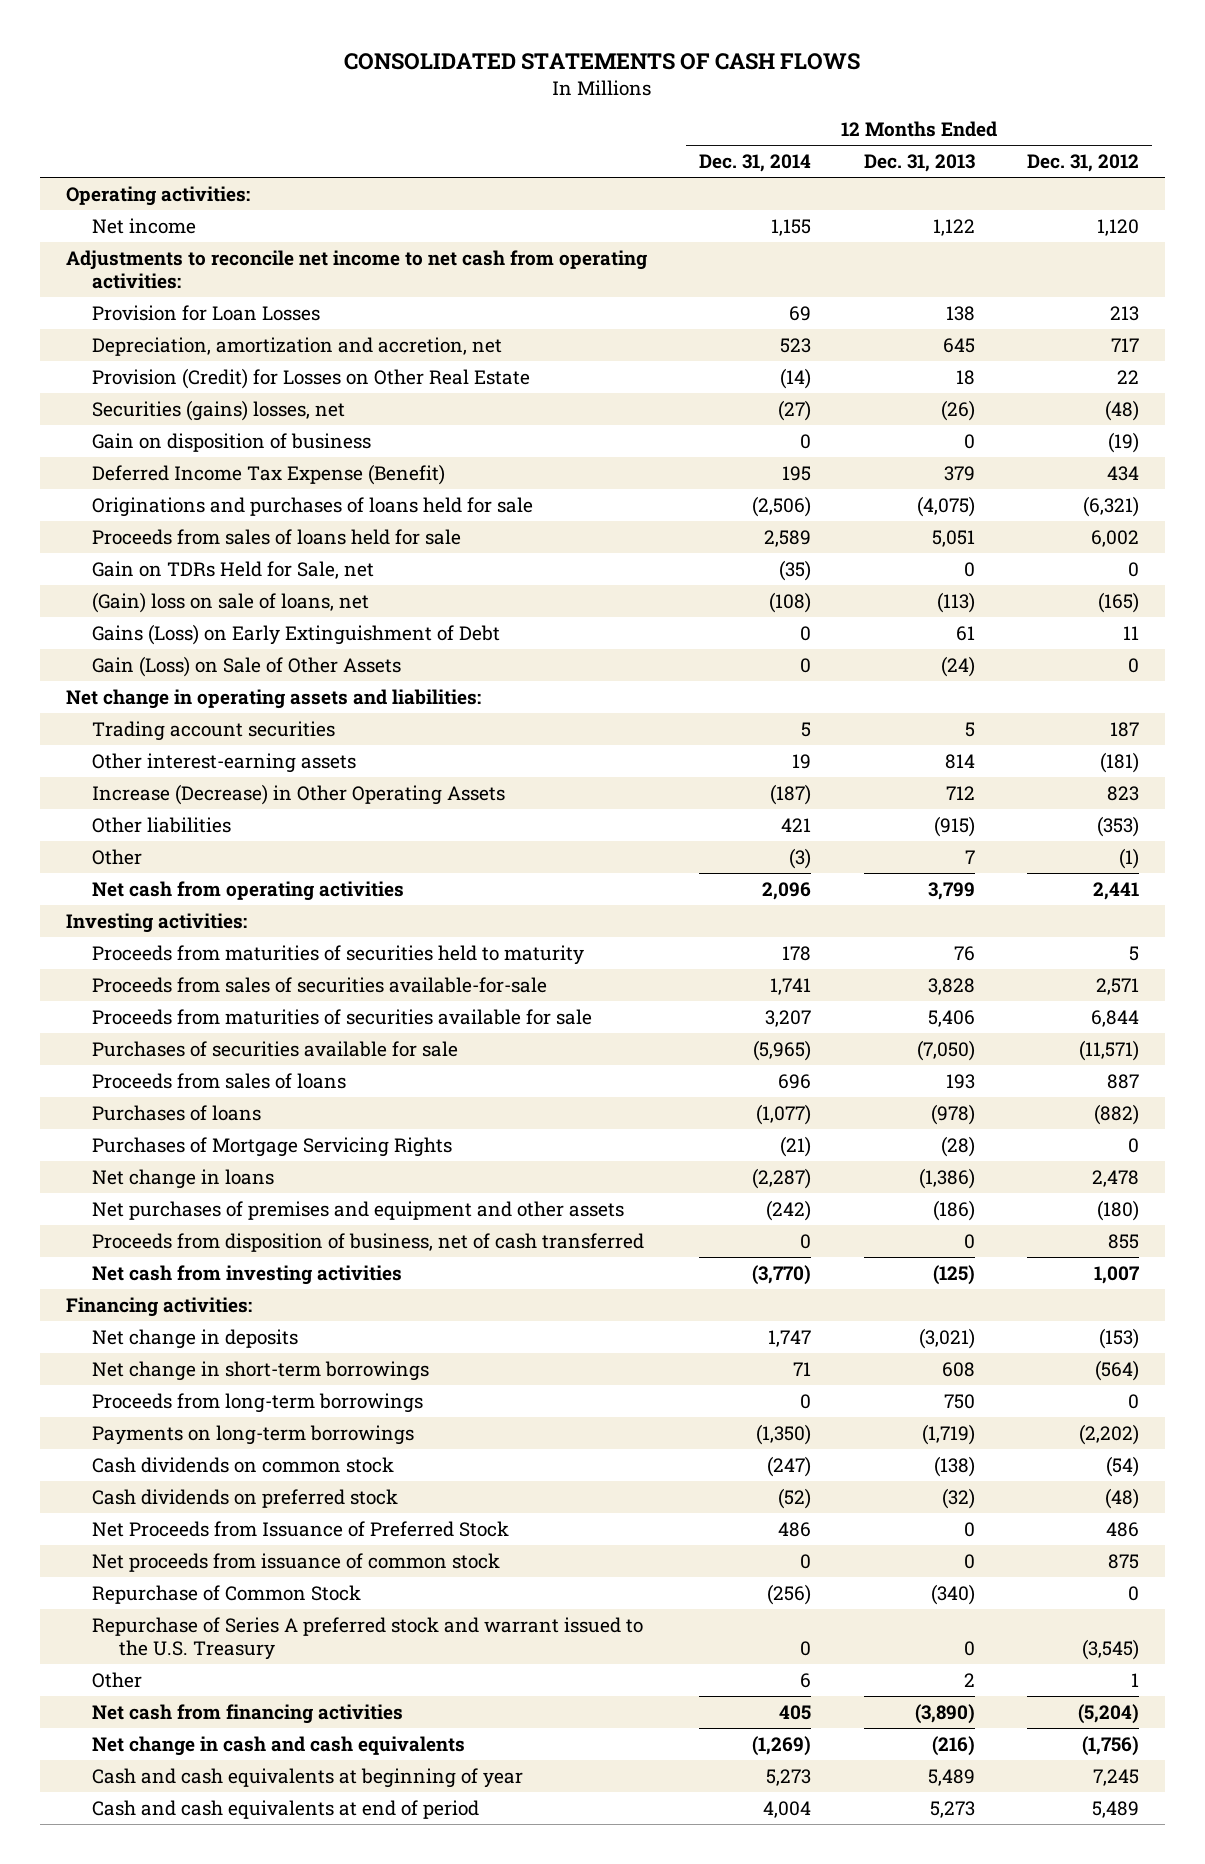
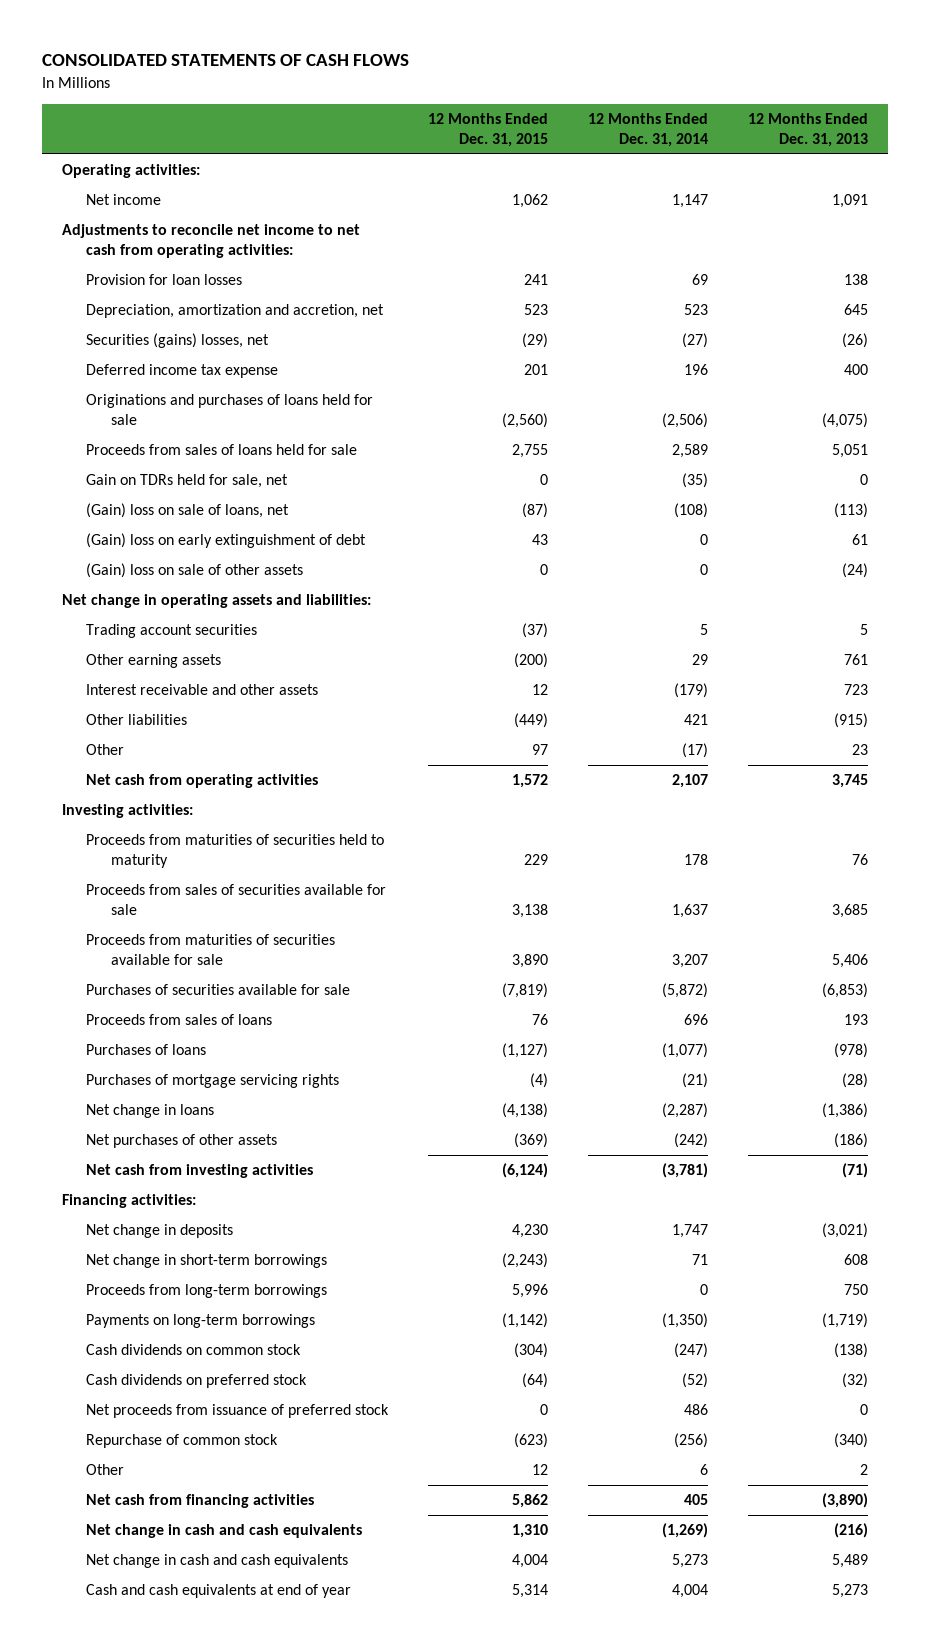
- | 12 Months Ended Dec. 31, 2014 | 12 Months Ended Dec. 31, 2013 | 12 Months Ended Dec. 31, 2012
+ | 12 Months Ended Dec. 31, 2015 | 12 Months Ended Dec. 31, 2014 | 12 Months Ended Dec. 31, 2013
- Net income | 1,155 | 1,122 | 1,120
+ Net income | 1,062 | 1,147 | 1,091
- Provision for Loan Losses | 69 | 138 | 213
+ Provision for loan losses | 241 | 69 | 138
- Provision (Credit) for Losses on Other Real Estate | (14) | 18 | 22
- Gain on disposition of business | 0 | 0 | (19)
- Deferred Income Tax Expense (Benefit) | 195 | 379 | 434
+ Deferred income tax expense | 201 | 196 | 400
- Gain on TDRs Held for Sale, net | (35) | 0 | 0
+ Gain on TDRs held for sale, net | 0 | (35) | 0
- Gains (Loss) on Early Extinguishment of Debt | 0 | 61 | 11
- Gain (Loss) on Sale of Other Assets | 0 | (24) | 0
+ (Gain) loss on early extinguishment of debt | 43 | 0 | 61
+ (Gain) loss on sale of other assets | 0 | 0 | (24)
- Other interest-earning assets | 19 | 814 | (181)
- Increase (Decrease) in Other Operating Assets | (187) | 712 | 823
+ Other earning assets | (200) | 29 | 761
+ Interest receivable and other assets | 12 | (179) | 723
- Other | (3) | 7 | (1)
- Net cash from operating activities | 2,096 | 3,799 | 2,441
+ Other | 97 | (17) | 23
+ Net cash from operating activities | 1,572 | 2,107 | 3,745
- Proceeds from sales of securities available-for-sale | 1,741 | 3,828 | 2,571
+ Proceeds from sales of securities available for sale | 3,138 | 1,637 | 3,685
- Purchases of securities available for sale | (5,965) | (7,050) | (11,571)
+ Purchases of securities available for sale | (7,819) | (5,872) | (6,853)
- Purchases of Mortgage Servicing Rights | (21) | (28) | 0
+ Purchases of mortgage servicing rights | (4) | (21) | (28)
- Net purchases of premises and equipment and other assets | (242) | (186) | (180)
- Proceeds from disposition of business, net of cash transferred | 0 | 0 | 855
- Net cash from investing activities | (3,770) | (125) | 1,007
+ Net purchases of other assets | (369) | (242) | (186)
+ Net cash from investing activities | (6,124) | (3,781) | (71)
- Net Proceeds from Issuance of Preferred Stock | 486 | 0 | 486
- Net proceeds from issuance of common stock | 0 | 0 | 875
- Repurchase of Common Stock | (256) | (340) | 0
- Repurchase of Series A preferred stock and warrant issued to the U.S. Treasury | 0 | 0 | (3,545)
+ Net proceeds from issuance of preferred stock | 0 | 486 | 0
+ Repurchase of common stock | (623) | (256) | (340)
- Cash and cash equivalents at beginning of year | 5,273 | 5,489 | 7,245
- Cash and cash equivalents at end of period | 4,004 | 5,273 | 5,489
+ Net change in cash and cash equivalents | 4,004 | 5,273 | 5,489
+ Cash and cash equivalents at end of year | 5,314 | 4,004 | 5,273

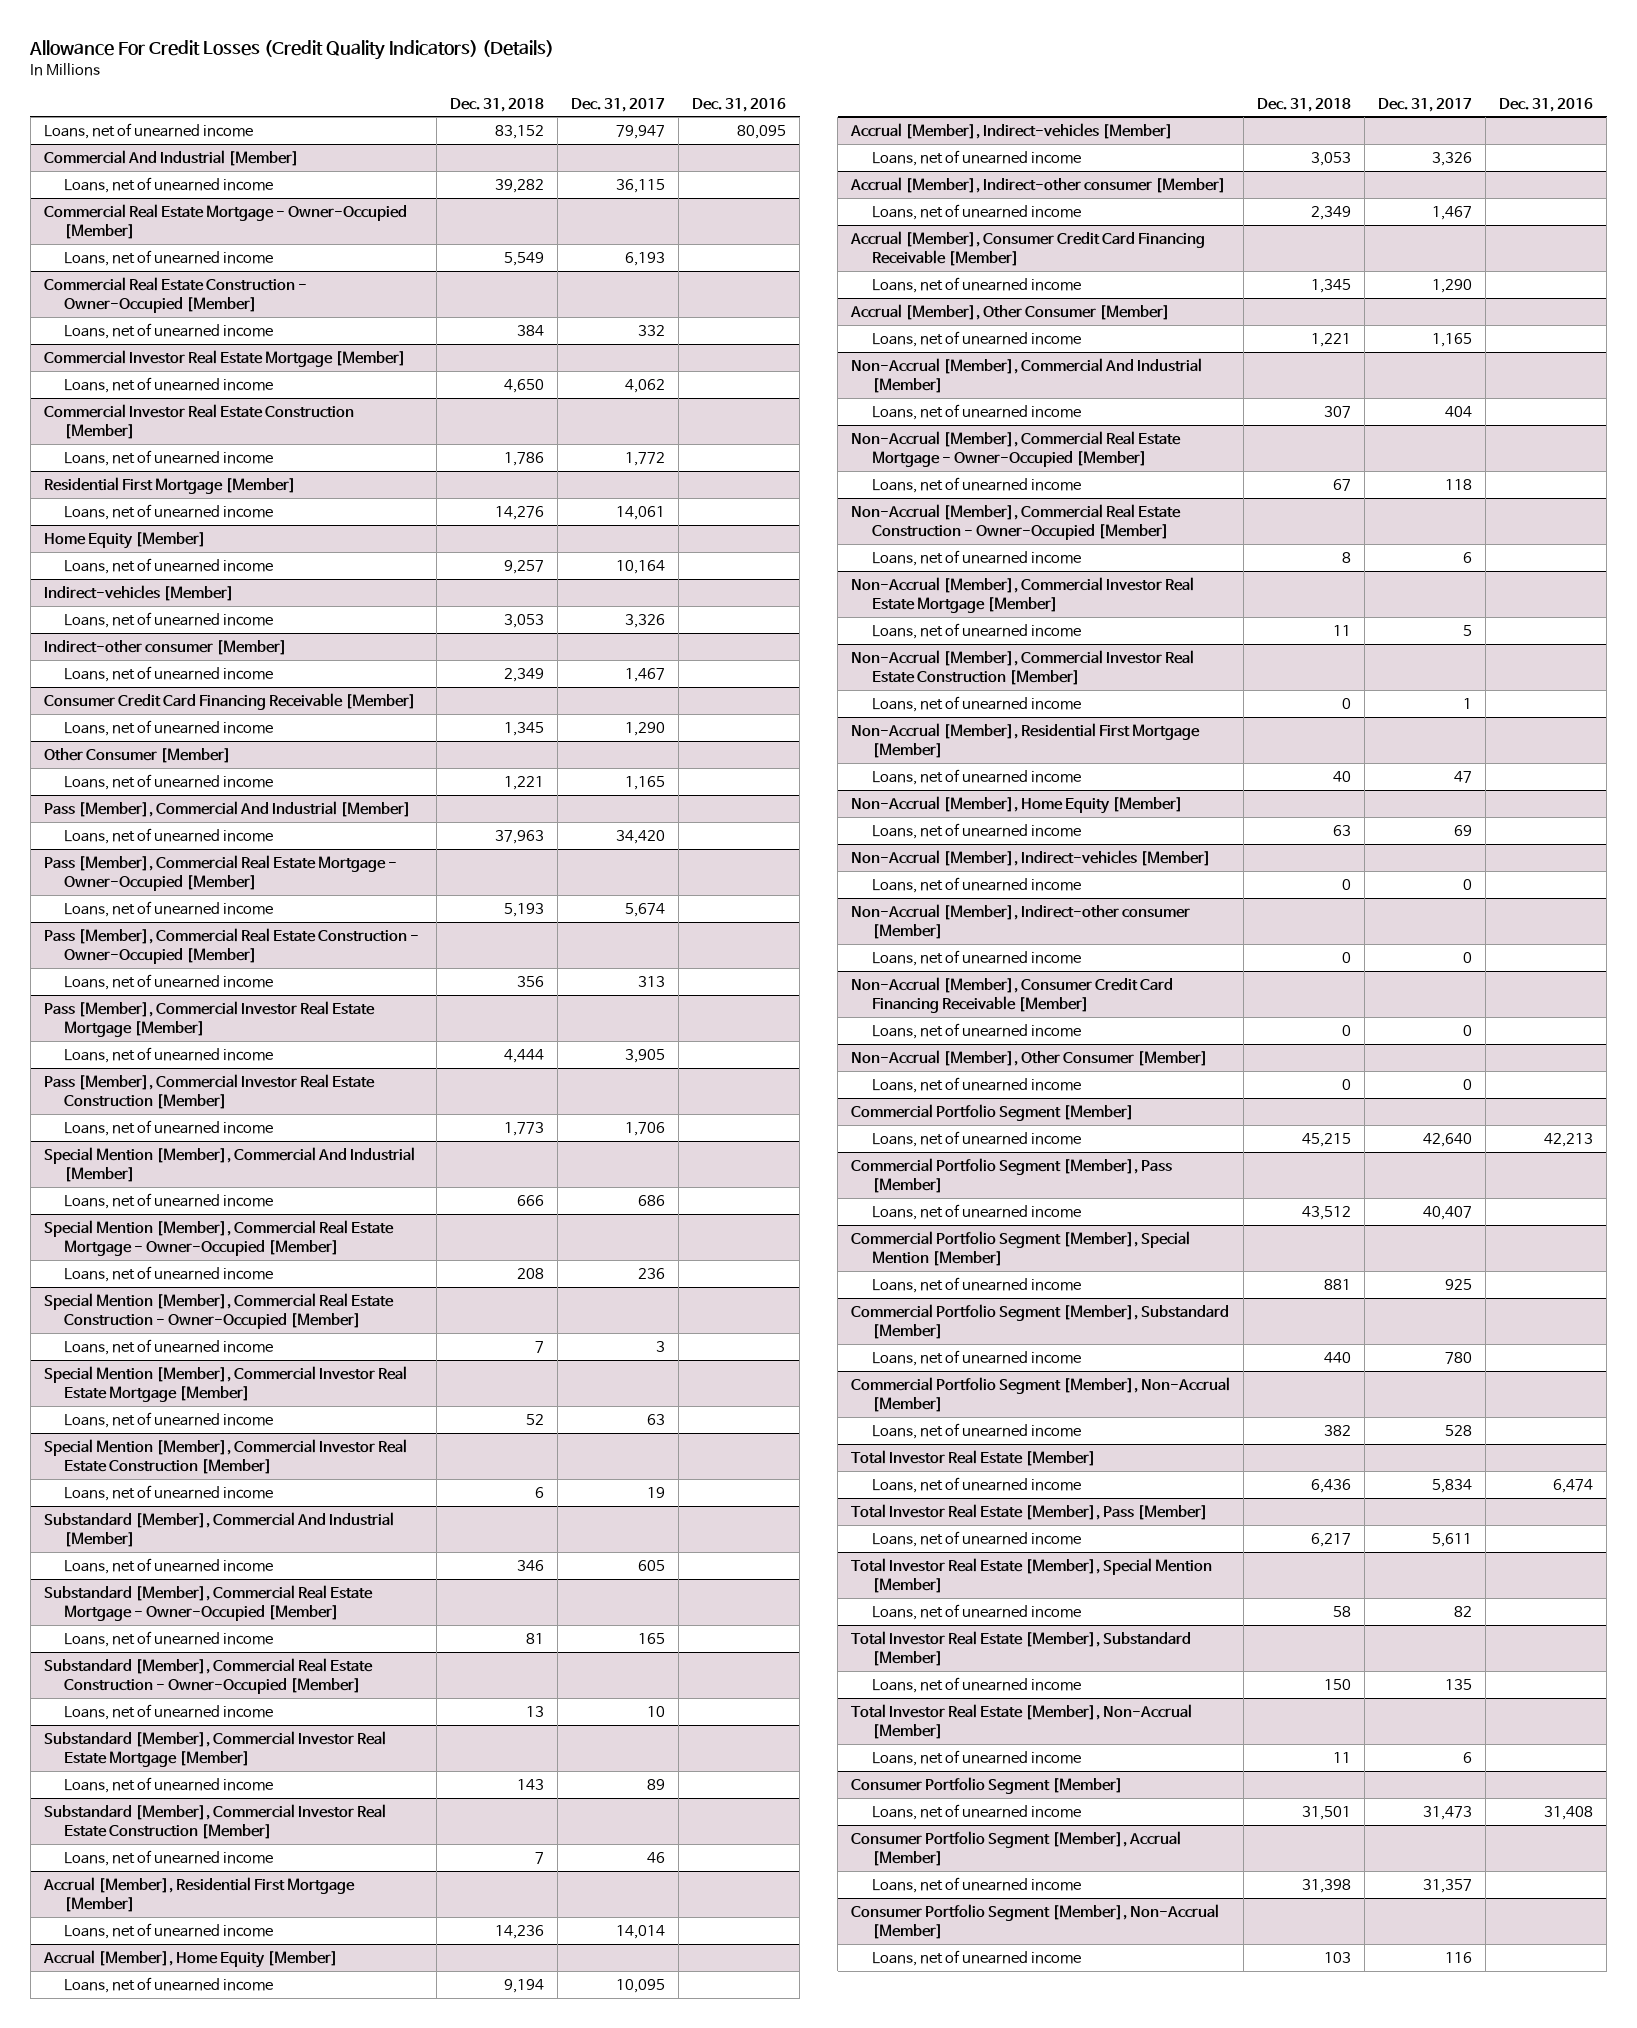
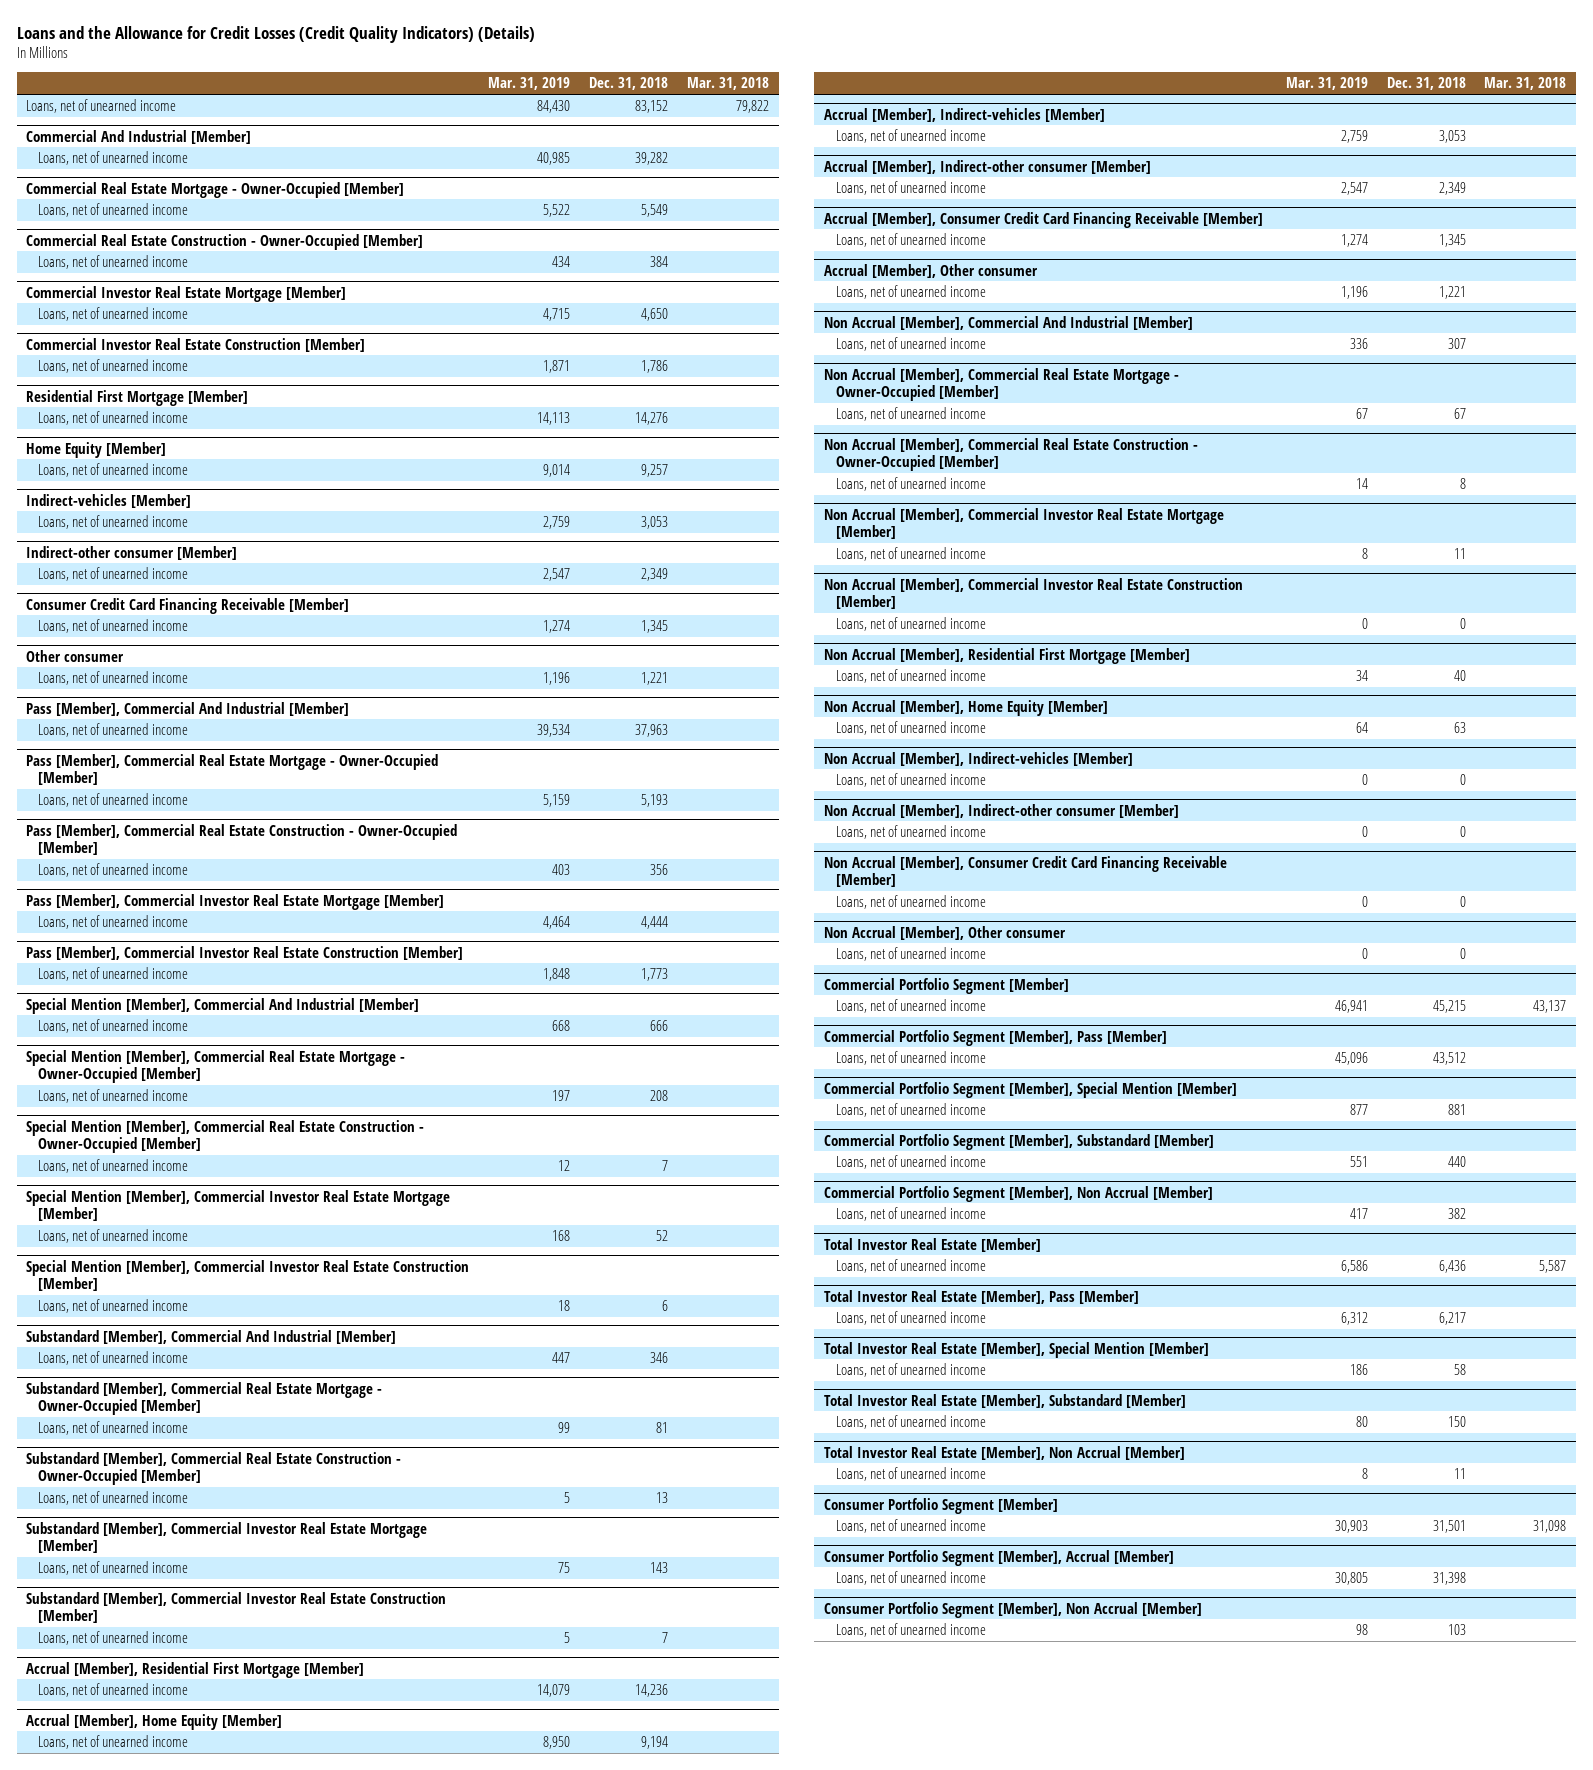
- Allowance For Credit Losses (Credit Quality Indicators) (Details)
+ Loans and the Allowance for Credit Losses (Credit Quality Indicators) (Details)
- | Dec. 31, 2018 | Dec. 31, 2017 | Dec. 31, 2016
+ | Mar. 31, 2019 | Dec. 31, 2018 | Mar. 31, 2018
- Other Consumer [Member]
+ Other consumer
- Accrual [Member], Other Consumer [Member]
+ Accrual [Member], Other consumer
- Non-Accrual [Member], Commercial And Industrial [Member]
+ Non Accrual [Member], Commercial And Industrial [Member]
- Non-Accrual [Member], Commercial Real Estate Mortgage - Owner-Occupied [Member]
+ Non Accrual [Member], Commercial Real Estate Mortgage - Owner-Occupied [Member]
- Non-Accrual [Member], Commercial Real Estate Construction - Owner-Occupied [Member]
+ Non Accrual [Member], Commercial Real Estate Construction - Owner-Occupied [Member]
- Non-Accrual [Member], Commercial Investor Real Estate Mortgage [Member]
+ Non Accrual [Member], Commercial Investor Real Estate Mortgage [Member]
- Non-Accrual [Member], Commercial Investor Real Estate Construction [Member]
+ Non Accrual [Member], Commercial Investor Real Estate Construction [Member]
- Non-Accrual [Member], Residential First Mortgage [Member]
+ Non Accrual [Member], Residential First Mortgage [Member]
- Non-Accrual [Member], Home Equity [Member]
+ Non Accrual [Member], Home Equity [Member]
- Non-Accrual [Member], Indirect-vehicles [Member]
+ Non Accrual [Member], Indirect-vehicles [Member]
- Non-Accrual [Member], Indirect-other consumer [Member]
+ Non Accrual [Member], Indirect-other consumer [Member]
- Non-Accrual [Member], Consumer Credit Card Financing Receivable [Member]
+ Non Accrual [Member], Consumer Credit Card Financing Receivable [Member]
- Non-Accrual [Member], Other Consumer [Member]
+ Non Accrual [Member], Other consumer
- Commercial Portfolio Segment [Member], Non-Accrual [Member]
+ Commercial Portfolio Segment [Member], Non Accrual [Member]
- Total Investor Real Estate [Member], Non-Accrual [Member]
+ Total Investor Real Estate [Member], Non Accrual [Member]
- Consumer Portfolio Segment [Member], Non-Accrual [Member]
+ Consumer Portfolio Segment [Member], Non Accrual [Member]

